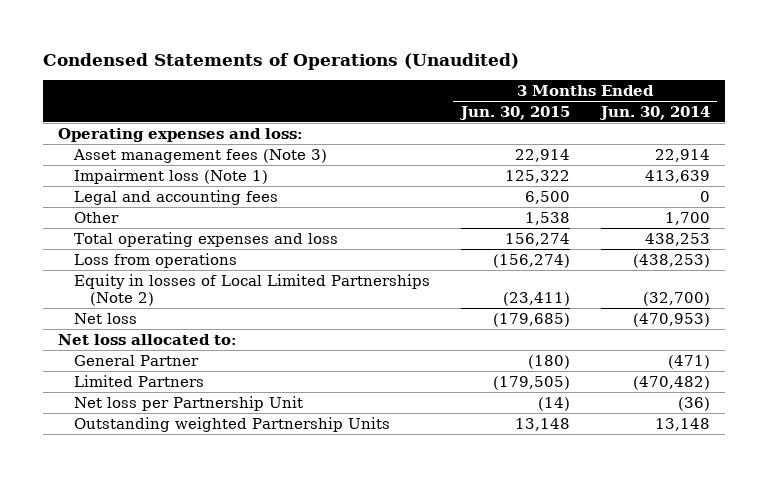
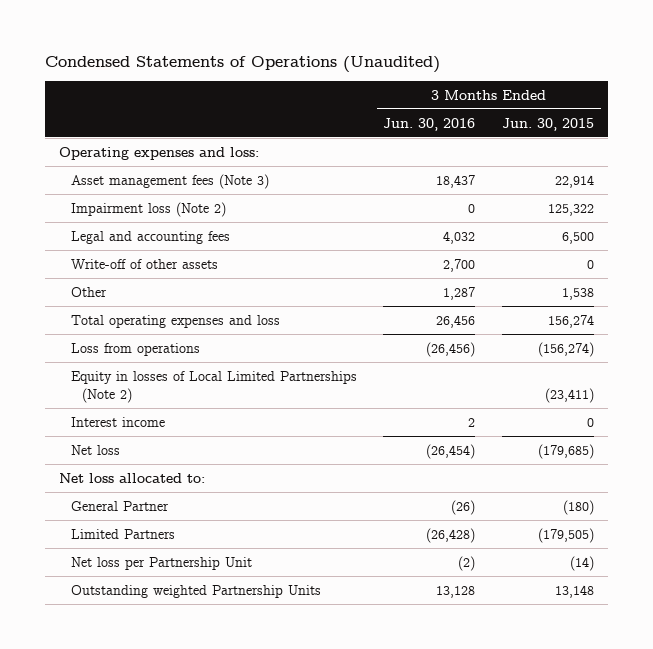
- | 3 Months Ended Jun. 30, 2015 | 3 Months Ended Jun. 30, 2014
+ | 3 Months Ended Jun. 30, 2016 | 3 Months Ended Jun. 30, 2015
- Impairment loss (Note 1) | 125,322 | 413,639
+ Impairment loss (Note 2) | 0 | 125,322
+ Write-off of other assets | 2,700 | 0
+ Interest income | 2 | 0

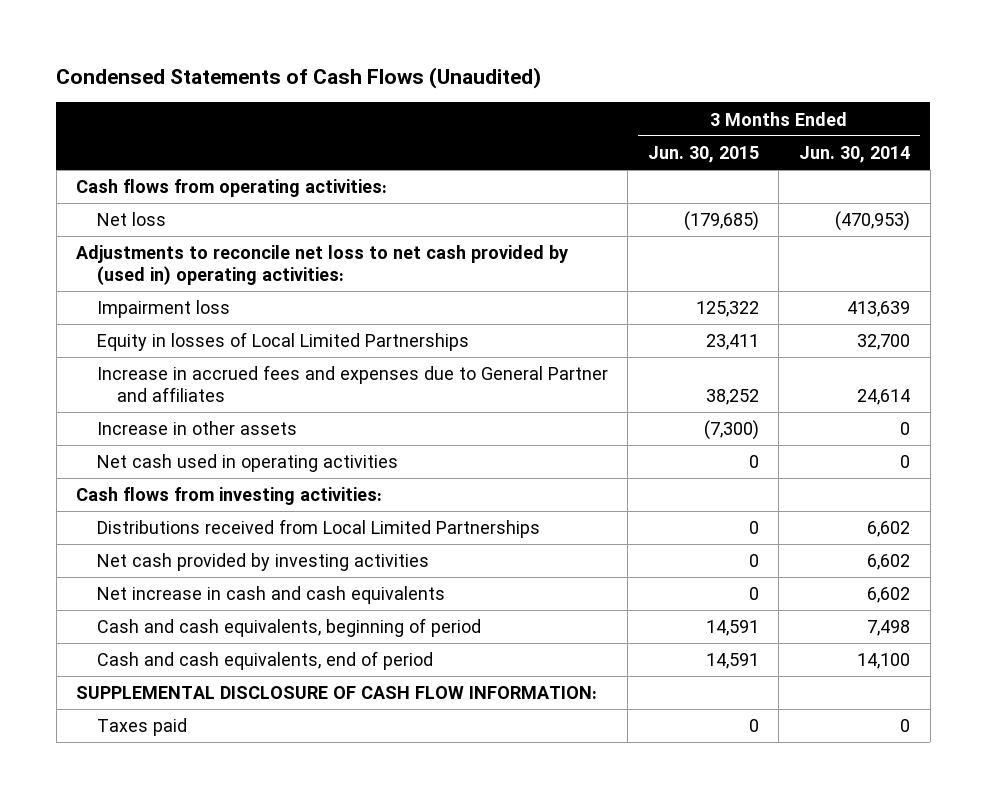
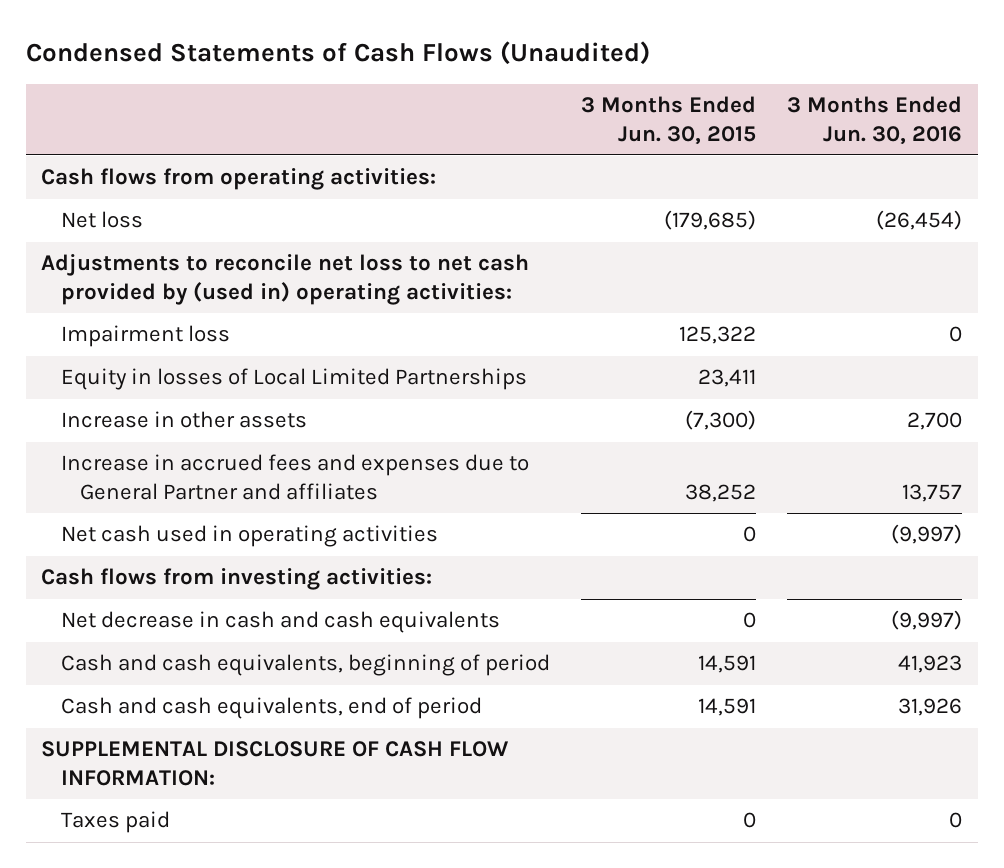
- | 3 Months Ended Jun. 30, 2015 | 3 Months Ended Jun. 30, 2014
+ | 3 Months Ended Jun. 30, 2015 | 3 Months Ended Jun. 30, 2016
moved down: Increase in accrued fees and expenses due to General Partner and affiliates | 38,252 | 13,757
- Distributions received from Local Limited Partnerships | 0 | 6,602
- Net cash provided by investing activities | 0 | 6,602
- Net increase in cash and cash equivalents | 0 | 6,602
+ Net decrease in cash and cash equivalents | 0 | (9,997)

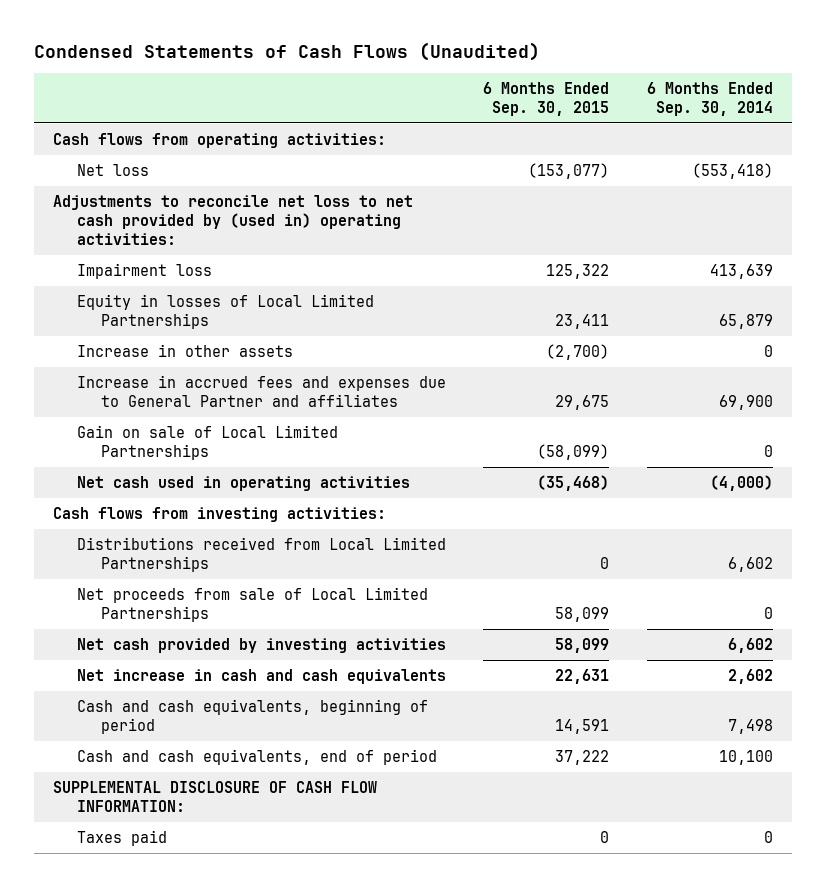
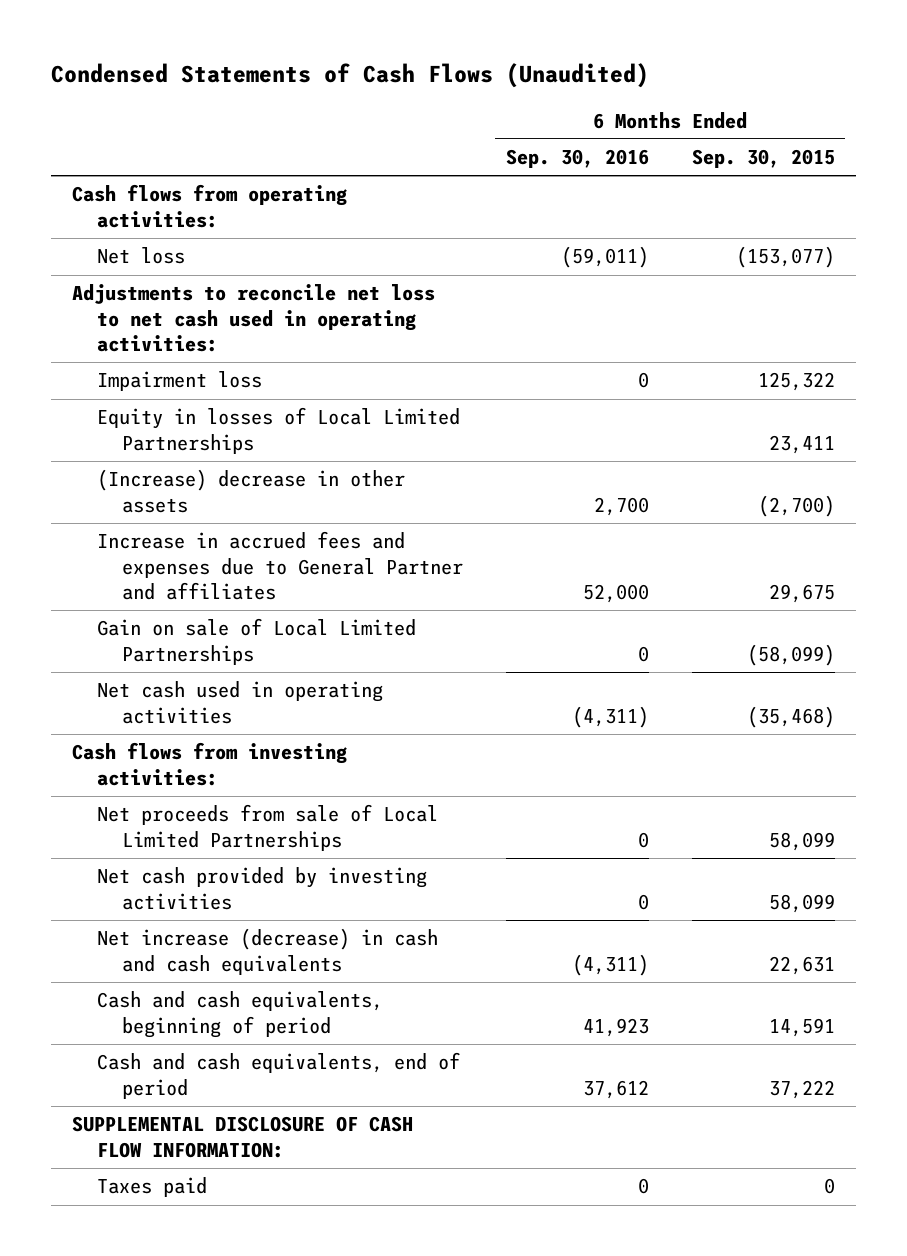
- | 6 Months Ended Sep. 30, 2015 | 6 Months Ended Sep. 30, 2014
+ | 6 Months Ended Sep. 30, 2016 | 6 Months Ended Sep. 30, 2015
- Adjustments to reconcile net loss to net cash provided by (used in) operating activities:
+ Adjustments to reconcile net loss to net cash used in operating activities:
- Increase in other assets | (2,700) | 0
+ (Increase) decrease in other assets | 2,700 | (2,700)
- Distributions received from Local Limited Partnerships | 0 | 6,602
- Net increase in cash and cash equivalents | 22,631 | 2,602
+ Net increase (decrease) in cash and cash equivalents | (4,311) | 22,631

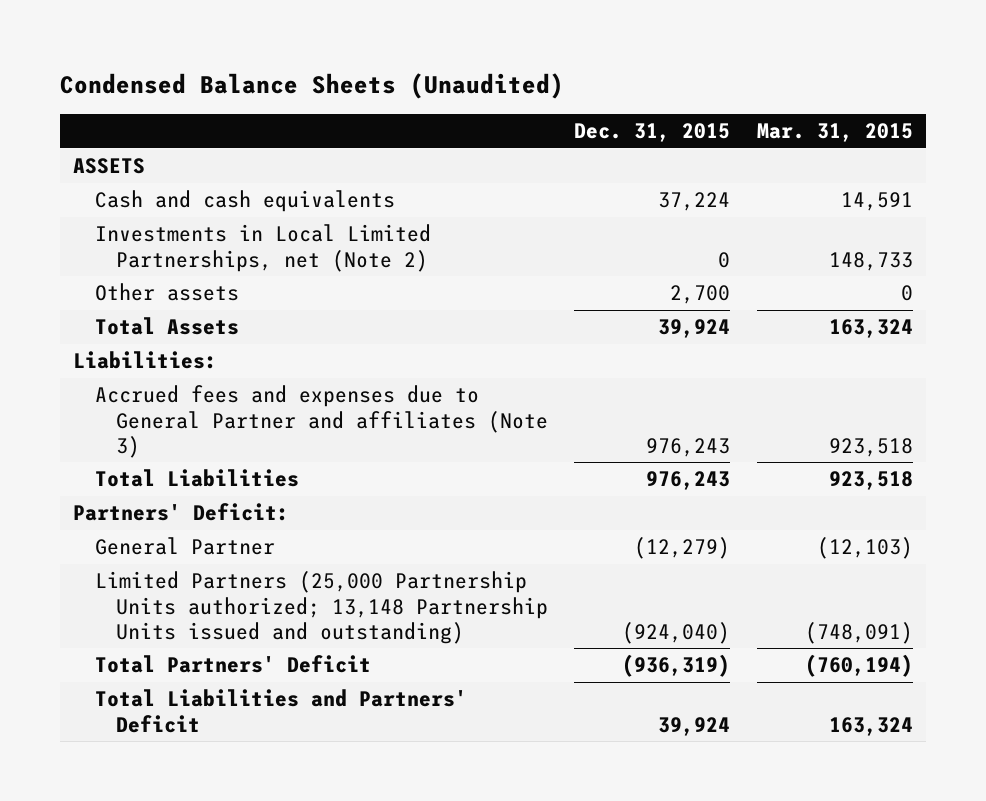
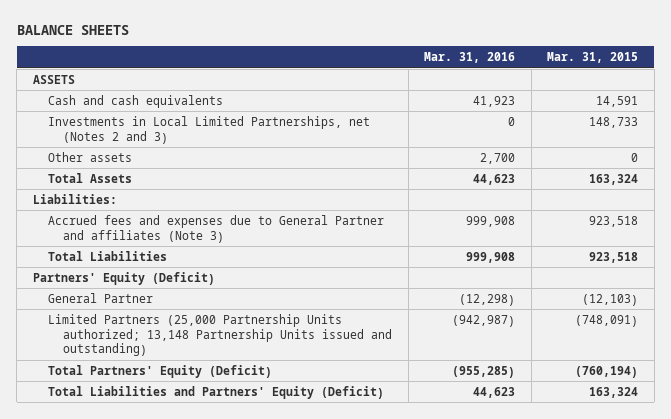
- Condensed Balance Sheets (Unaudited)
+ BALANCE SHEETS
- | Dec. 31, 2015 | Mar. 31, 2015
+ | Mar. 31, 2016 | Mar. 31, 2015
- Investments in Local Limited Partnerships, net (Note 2) | 0 | 148,733
+ Investments in Local Limited Partnerships, net (Notes 2 and 3) | 0 | 148,733
- Partners' Deficit:
+ Partners' Equity (Deficit)
- Total Partners' Deficit | (936,319) | (760,194)
- Total Liabilities and Partners' Deficit | 39,924 | 163,324
+ Total Partners' Equity (Deficit) | (955,285) | (760,194)
+ Total Liabilities and Partners' Equity (Deficit) | 44,623 | 163,324

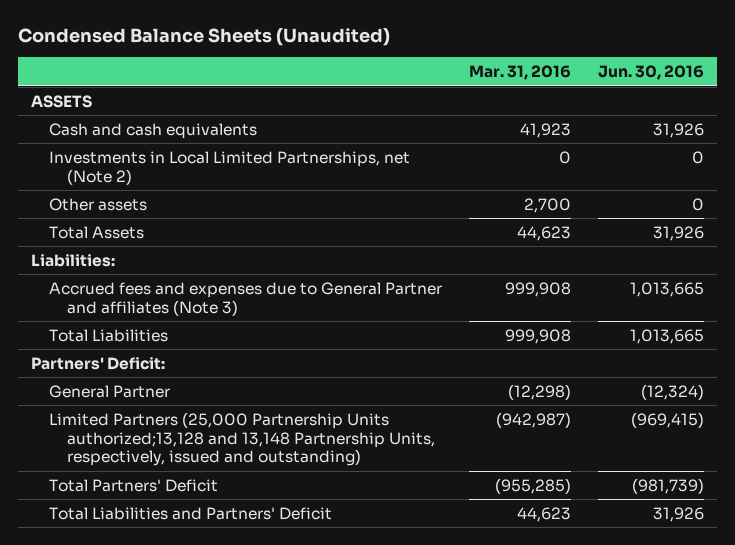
- BALANCE SHEETS
+ Condensed Balance Sheets (Unaudited)
- | Mar. 31, 2016 | Mar. 31, 2015
+ | Mar. 31, 2016 | Jun. 30, 2016
- Investments in Local Limited Partnerships, net (Notes 2 and 3) | 0 | 148,733
+ Investments in Local Limited Partnerships, net (Note 2) | 0 | 0
- Partners' Equity (Deficit)
+ Partners' Deficit:
- Limited Partners (25,000 Partnership Units authorized; 13,148 Partnership Units issued and outstanding) | (942,987) | (748,091)
- Total Partners' Equity (Deficit) | (955,285) | (760,194)
- Total Liabilities and Partners' Equity (Deficit) | 44,623 | 163,324
+ Limited Partners (25,000 Partnership Units authorized;13,128 and 13,148 Partnership Units, respectively, issued and outstanding) | (942,987) | (969,415)
+ Total Partners' Deficit | (955,285) | (981,739)
+ Total Liabilities and Partners' Deficit | 44,623 | 31,926

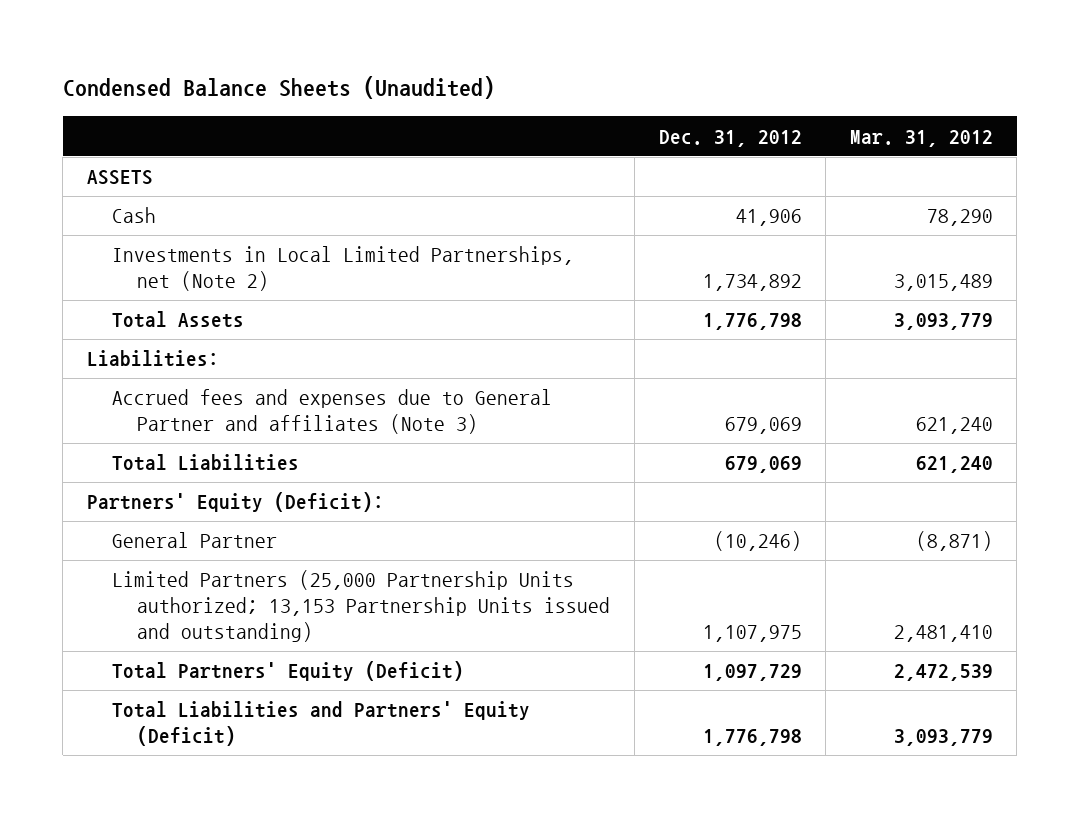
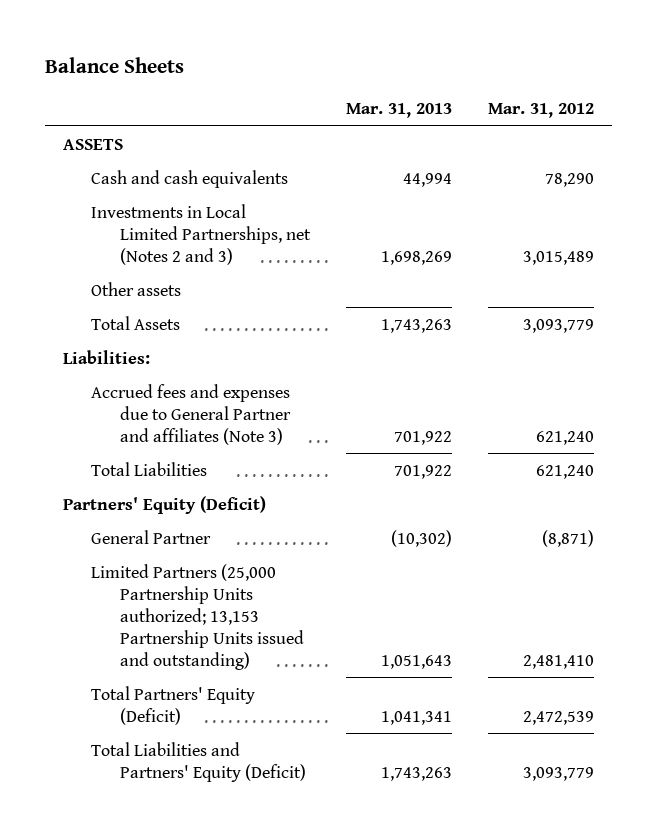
- Condensed Balance Sheets (Unaudited)
+ Balance Sheets
- | Dec. 31, 2012 | Mar. 31, 2012
+ | Mar. 31, 2013 | Mar. 31, 2012
- Cash | 41,906 | 78,290
- Investments in Local Limited Partnerships, net (Note 2) | 1,734,892 | 3,015,489
+ Cash and cash equivalents | 44,994 | 78,290
+ Investments in Local Limited Partnerships, net (Notes 2 and 3) | 1,698,269 | 3,015,489
+ Other assets
- Partners' Equity (Deficit):
+ Partners' Equity (Deficit)

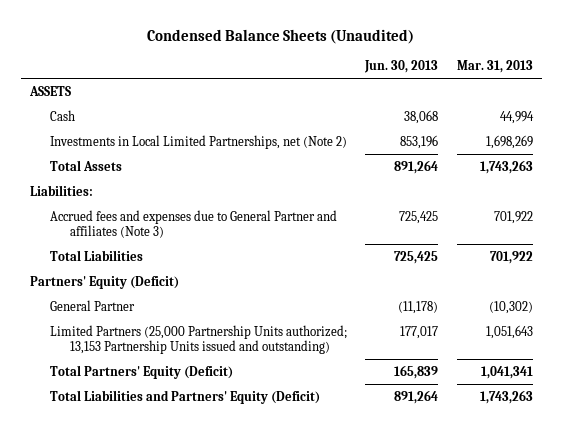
- Balance Sheets
+ Condensed Balance Sheets (Unaudited)
- | Mar. 31, 2013 | Mar. 31, 2012
+ | Jun. 30, 2013 | Mar. 31, 2013
- Cash and cash equivalents | 44,994 | 78,290
- Investments in Local Limited Partnerships, net (Notes 2 and 3) | 1,698,269 | 3,015,489
- Other assets
+ Cash | 38,068 | 44,994
+ Investments in Local Limited Partnerships, net (Note 2) | 853,196 | 1,698,269

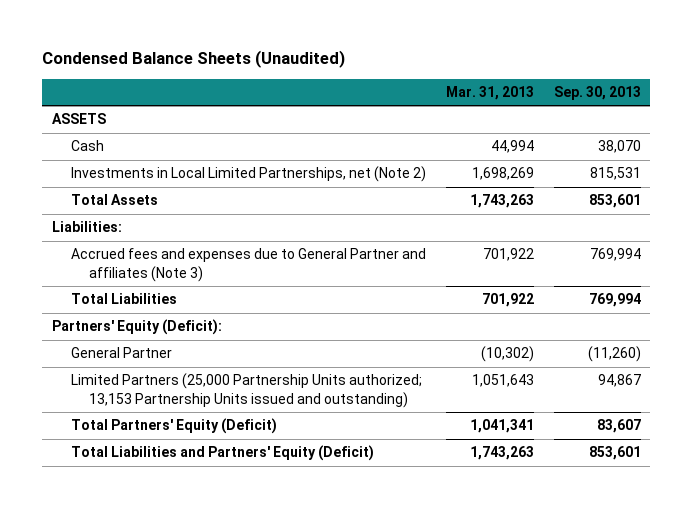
- | Jun. 30, 2013 | Mar. 31, 2013
+ | Mar. 31, 2013 | Sep. 30, 2013
- Partners' Equity (Deficit)
+ Partners' Equity (Deficit):

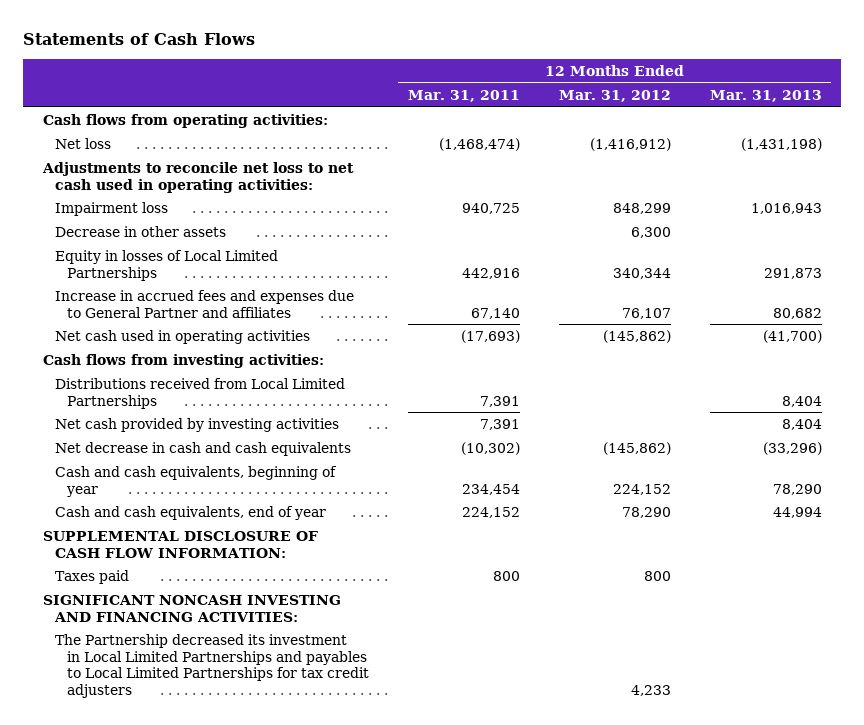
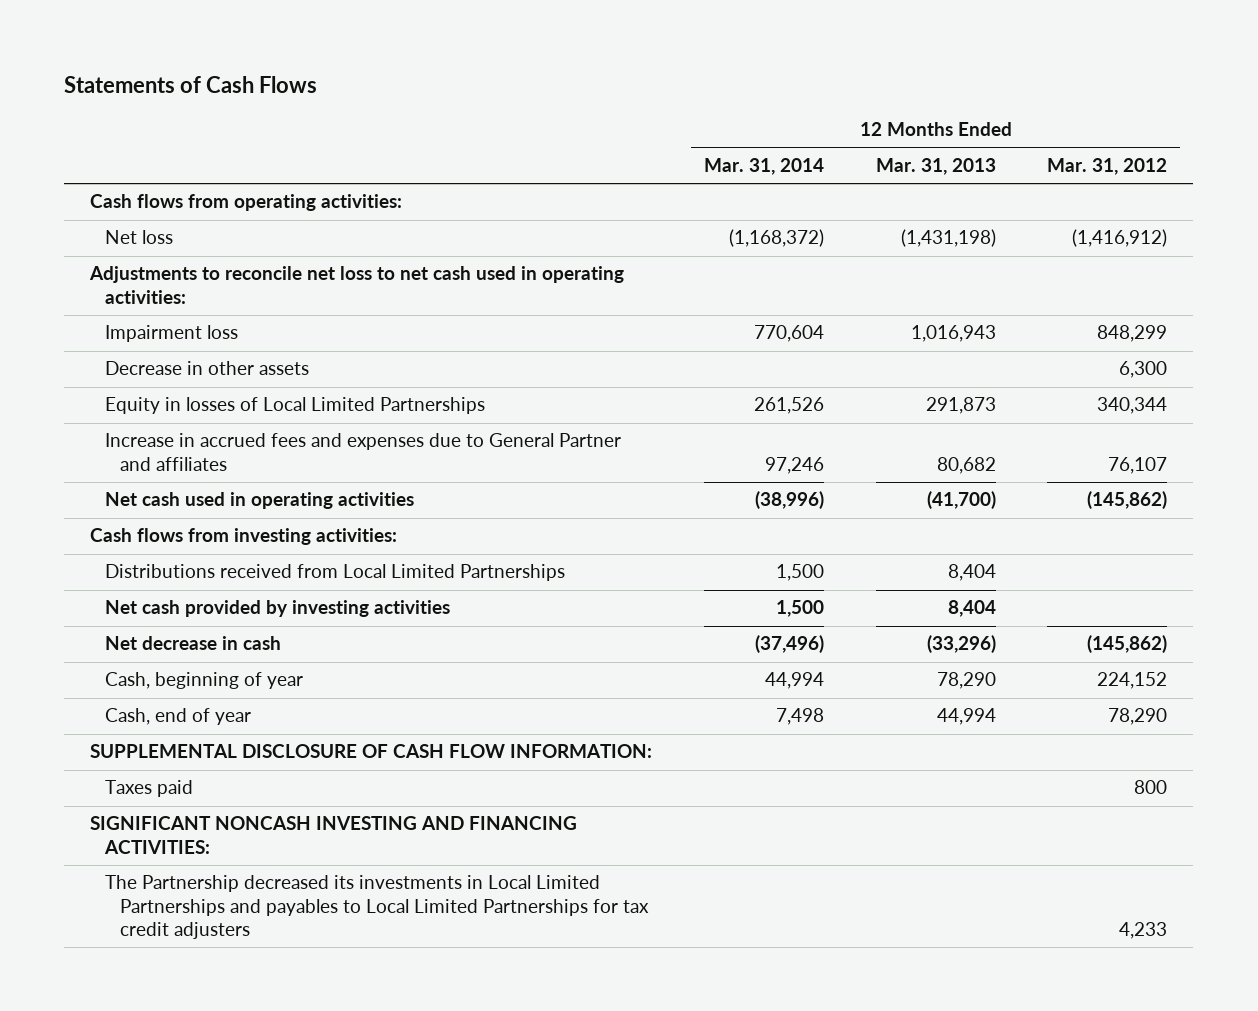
- | 12 Months Ended Mar. 31, 2011 | 12 Months Ended Mar. 31, 2012 | 12 Months Ended Mar. 31, 2013
+ | 12 Months Ended Mar. 31, 2014 | 12 Months Ended Mar. 31, 2013 | 12 Months Ended Mar. 31, 2012
- Net decrease in cash and cash equivalents | (10,302) | (145,862) | (33,296)
- Cash and cash equivalents, beginning of year | 234,454 | 224,152 | 78,290
- Cash and cash equivalents, end of year | 224,152 | 78,290 | 44,994
+ Net decrease in cash | (37,496) | (33,296) | (145,862)
+ Cash, beginning of year | 44,994 | 78,290 | 224,152
+ Cash, end of year | 7,498 | 44,994 | 78,290
- The Partnership decreased its investment in Local Limited Partnerships and payables to Local Limited Partnerships for tax credit adjusters | | 4,233 |
+ The Partnership decreased its investments in Local Limited Partnerships and payables to Local Limited Partnerships for tax credit adjusters | | | 4,233

